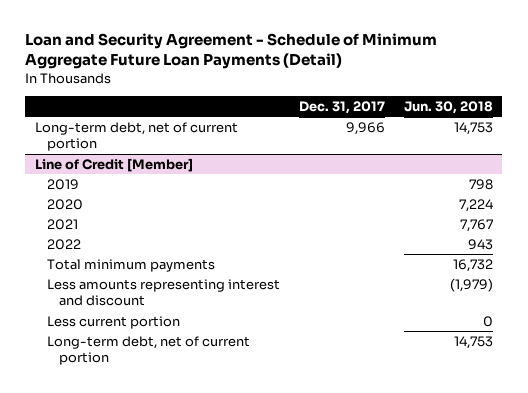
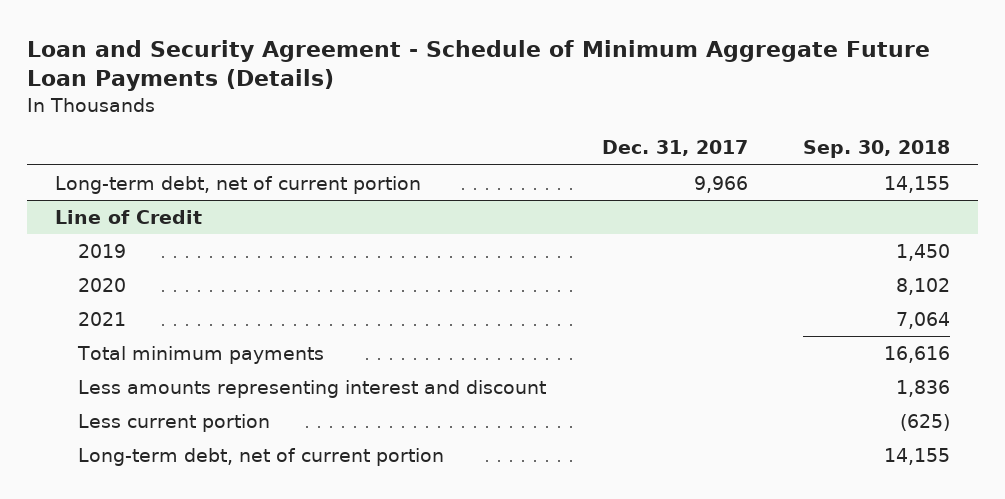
- Loan and Security Agreement - Schedule of Minimum Aggregate Future Loan Payments (Detail)
+ Loan and Security Agreement - Schedule of Minimum Aggregate Future Loan Payments (Details)
- | Dec. 31, 2017 | Jun. 30, 2018
+ | Dec. 31, 2017 | Sep. 30, 2018
- Line of Credit [Member]
+ Line of Credit
- 2022 | | 943

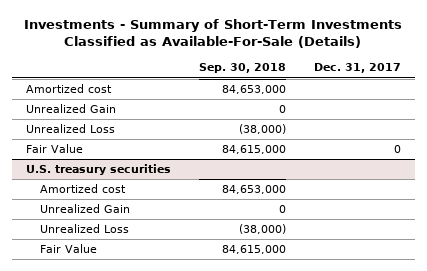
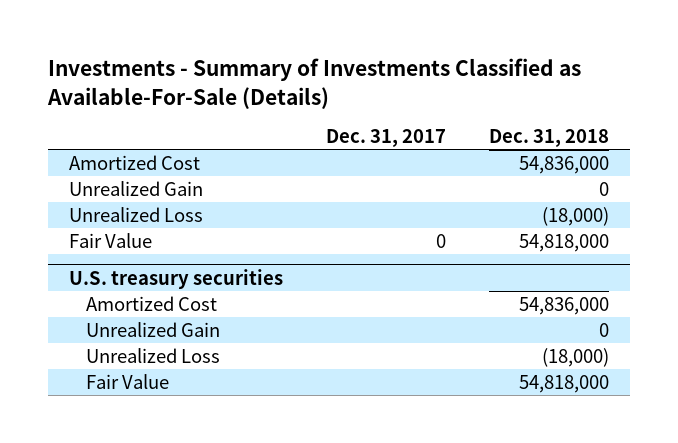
- Investments - Summary of Short-Term Investments Classified as Available-For-Sale (Details)
+ Investments - Summary of Investments Classified as Available-For-Sale (Details)
- | Sep. 30, 2018 | Dec. 31, 2017
+ | Dec. 31, 2017 | Dec. 31, 2018
- Amortized cost | 84,653,000 |
+ Amortized Cost | | 54,836,000
@ U.S. treasury securities
- Amortized cost | 84,653,000 |
+ Amortized Cost | | 54,836,000

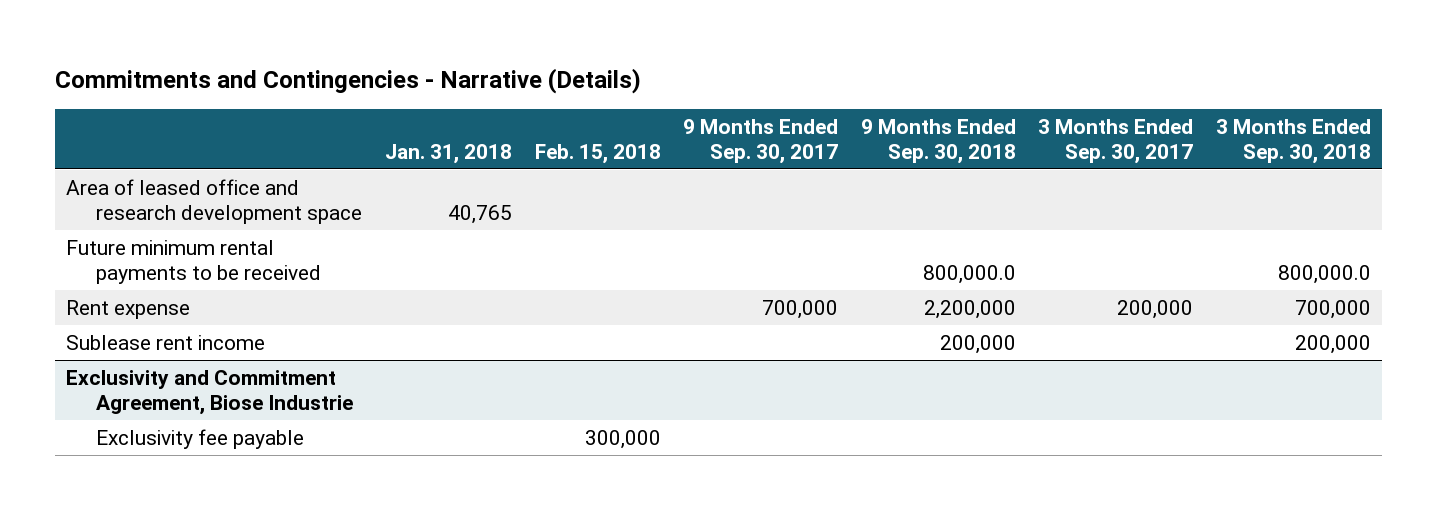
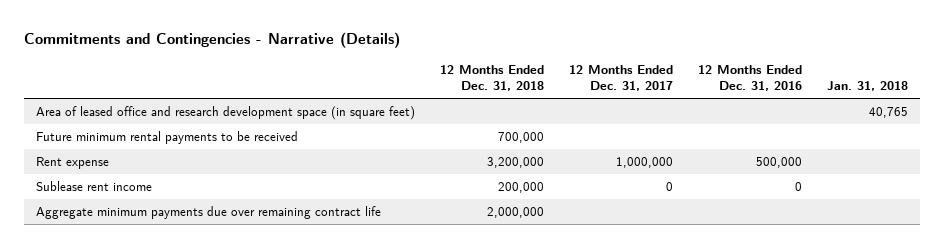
- | Jan. 31, 2018 | Feb. 15, 2018 | 9 Months Ended Sep. 30, 2017 | 9 Months Ended Sep. 30, 2018 | 3 Months Ended Sep. 30, 2017 | 3 Months Ended Sep. 30, 2018
+ | 12 Months Ended Dec. 31, 2018 | 12 Months Ended Dec. 31, 2017 | 12 Months Ended Dec. 31, 2016 | Jan. 31, 2018
- Area of leased office and research development space | 40,765 | | | | |
+ Area of leased office and research development space (in square feet) | | | | 40,765
- Exclusivity and Commitment Agreement, Biose Industrie
- Exclusivity fee payable | | 300,000 | | | |
+ Aggregate minimum payments due over remaining contract life | 2,000,000 | | |

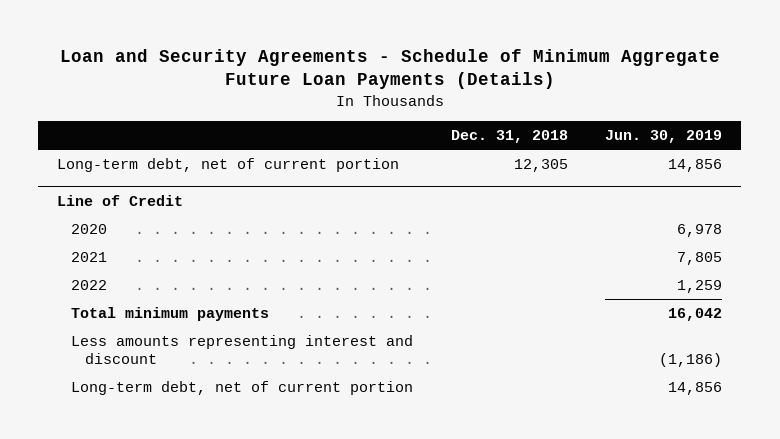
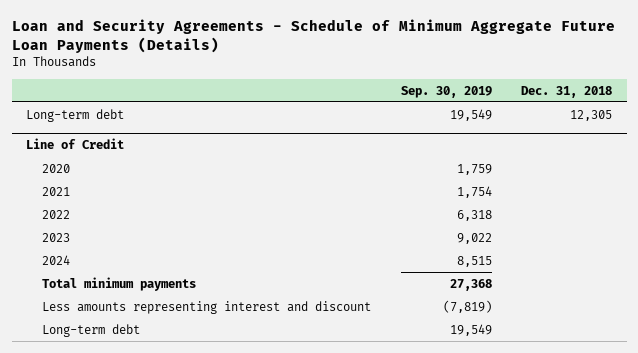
- | Dec. 31, 2018 | Jun. 30, 2019
+ | Sep. 30, 2019 | Dec. 31, 2018
- Long-term debt, net of current portion | 12,305 | 14,856
+ Long-term debt | 19,549 | 12,305
@ Line of Credit
+ 2023 | 9,022 |
+ 2024 | 8,515 |
- Long-term debt, net of current portion | | 14,856
+ Long-term debt | 19,549 |

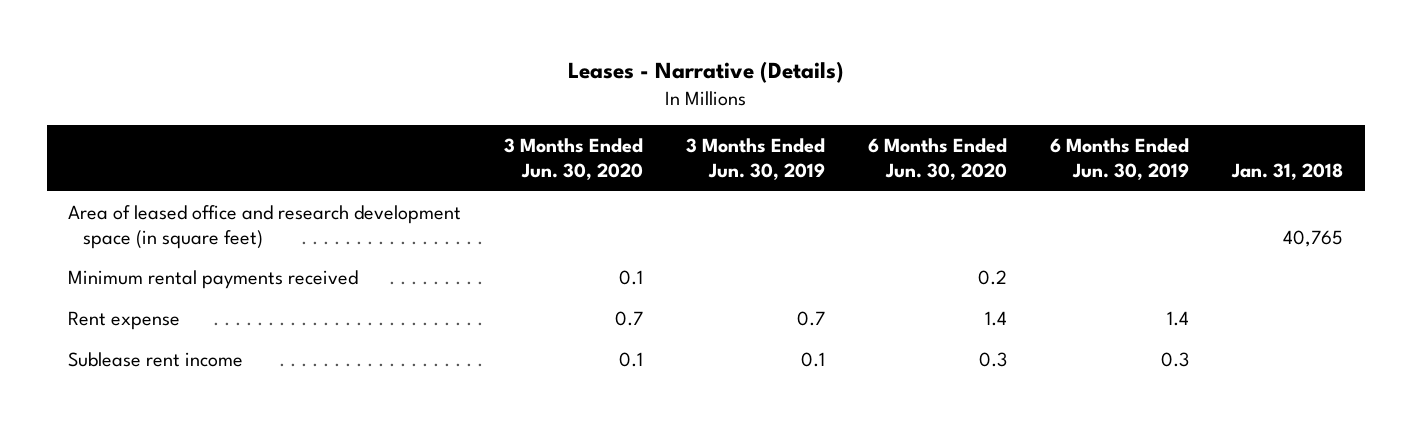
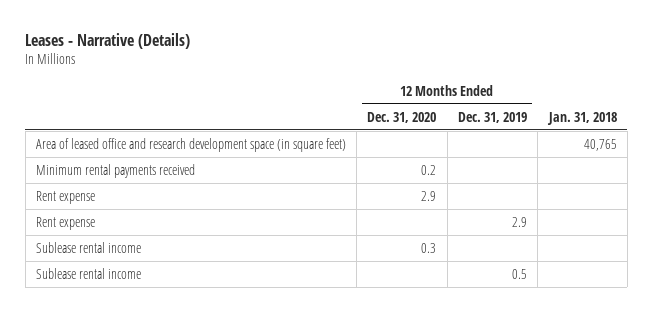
- | 3 Months Ended Jun. 30, 2020 | 3 Months Ended Jun. 30, 2019 | 6 Months Ended Jun. 30, 2020 | 6 Months Ended Jun. 30, 2019 | Jan. 31, 2018
+ | 12 Months Ended Dec. 31, 2020 | 12 Months Ended Dec. 31, 2019 | Jan. 31, 2018
- Sublease rent income | 0.1 | 0.1 | 0.3 | 0.3 |
+ Rent expense | | 2.9 |
+ Sublease rental income | 0.3 | |
+ Sublease rental income | | 0.5 |

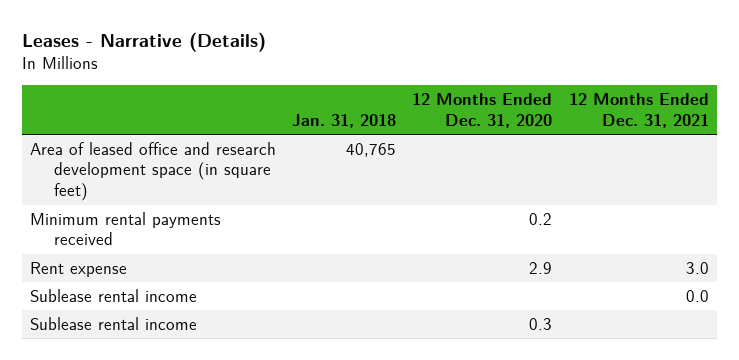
- | 12 Months Ended Dec. 31, 2020 | 12 Months Ended Dec. 31, 2019 | Jan. 31, 2018
+ | Jan. 31, 2018 | 12 Months Ended Dec. 31, 2020 | 12 Months Ended Dec. 31, 2021
- Rent expense | | 2.9 |
moved down: Sublease rental income | | 0.3 |

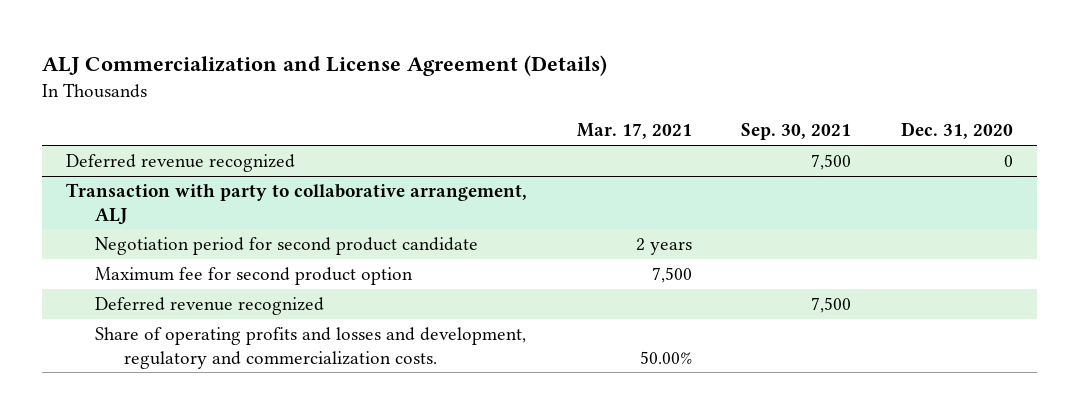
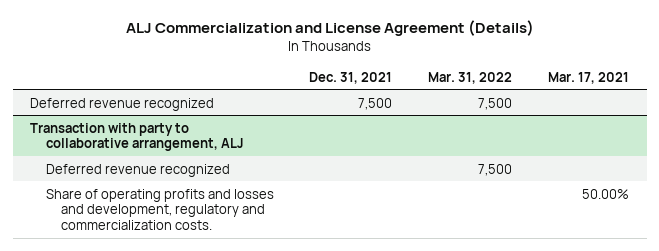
- | Mar. 17, 2021 | Sep. 30, 2021 | Dec. 31, 2020
+ | Dec. 31, 2021 | Mar. 31, 2022 | Mar. 17, 2021
@ Transaction with party to collaborative arrangement, ALJ
- Negotiation period for second product candidate | 2 years | |
- Maximum fee for second product option | 7,500 | |

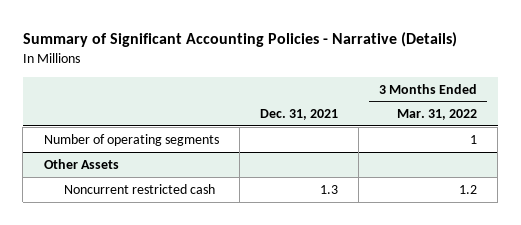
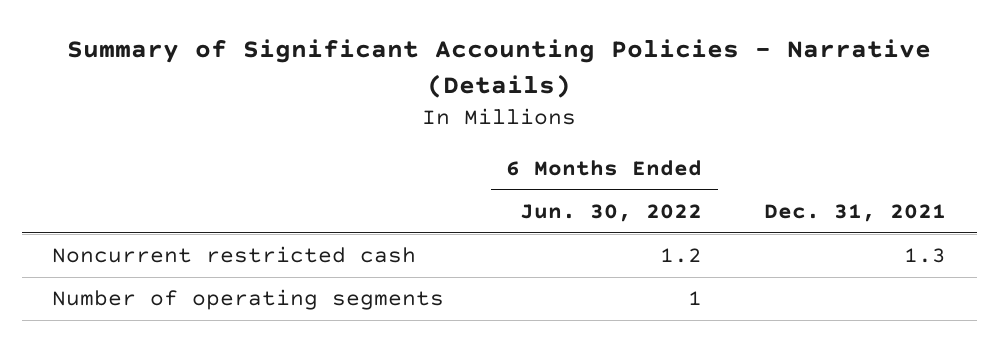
- | Dec. 31, 2021 | 3 Months Ended Mar. 31, 2022
+ | 6 Months Ended Jun. 30, 2022 | Dec. 31, 2021
+ Noncurrent restricted cash | 1.2 | 1.3
- Other Assets
- Noncurrent restricted cash | 1.3 | 1.2

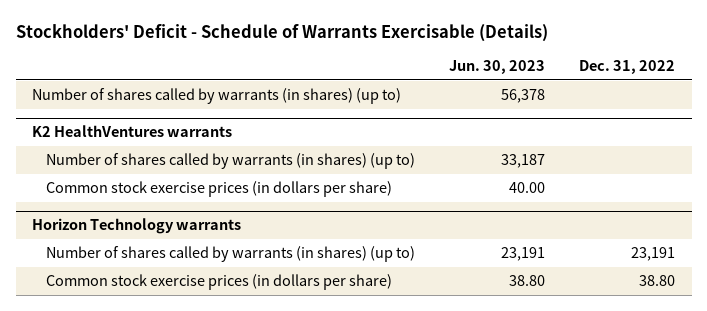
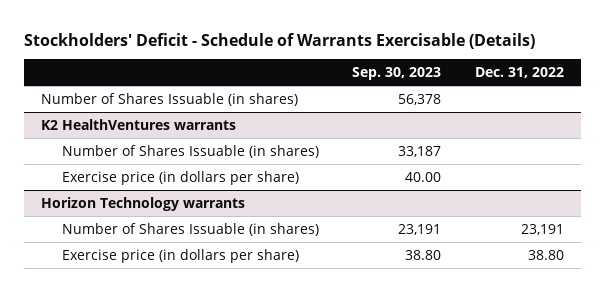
- | Jun. 30, 2023 | Dec. 31, 2022
+ | Sep. 30, 2023 | Dec. 31, 2022
- Number of shares called by warrants (in shares) (up to) | 56,378 |
+ Number of Shares Issuable (in shares) | 56,378 |
@ K2 HealthVentures warrants
- Number of shares called by warrants (in shares) (up to) | 33,187 |
- Common stock exercise prices (in dollars per share) | 40.00 |
+ Number of Shares Issuable (in shares) | 33,187 |
+ Exercise price (in dollars per share) | 40.00 |
@ Horizon Technology warrants
- Number of shares called by warrants (in shares) (up to) | 23,191 | 23,191
- Common stock exercise prices (in dollars per share) | 38.80 | 38.80
+ Number of Shares Issuable (in shares) | 23,191 | 23,191
+ Exercise price (in dollars per share) | 38.80 | 38.80

